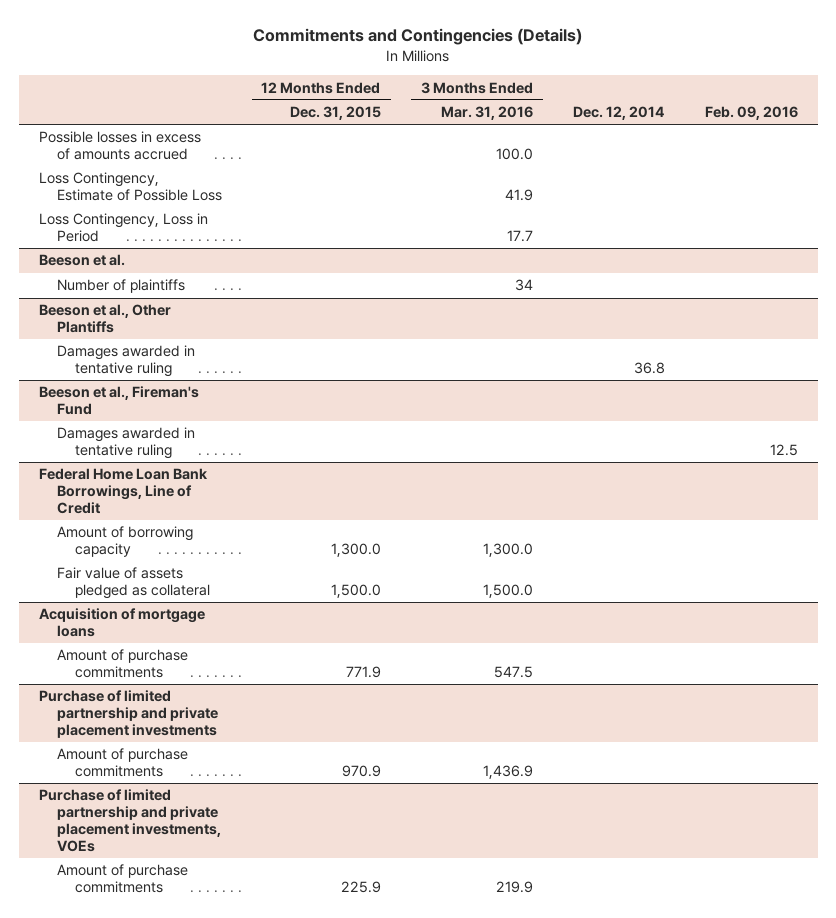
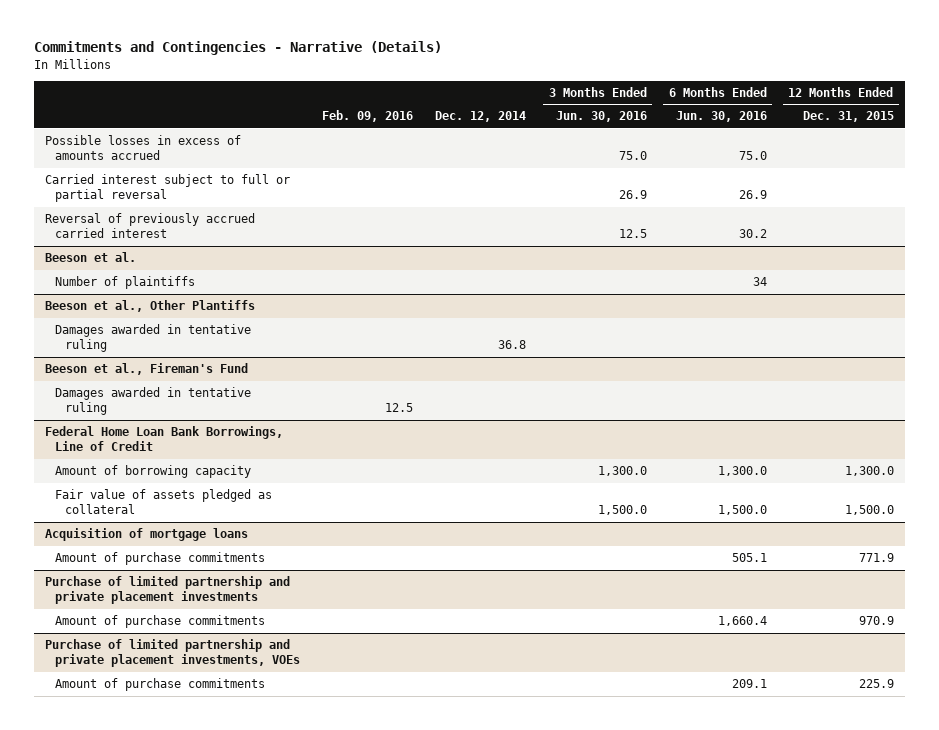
- Commitments and Contingencies (Details)
+ Commitments and Contingencies - Narrative (Details)
- | 12 Months Ended Dec. 31, 2015 | 3 Months Ended Mar. 31, 2016 | Dec. 12, 2014 | Feb. 09, 2016
+ | Feb. 09, 2016 | Dec. 12, 2014 | 3 Months Ended Jun. 30, 2016 | 6 Months Ended Jun. 30, 2016 | 12 Months Ended Dec. 31, 2015
- Loss Contingency, Estimate of Possible Loss | | 41.9 | |
- Loss Contingency, Loss in Period | | 17.7 | |
+ Carried interest subject to full or partial reversal | | | 26.9 | 26.9 |
+ Reversal of previously accrued carried interest | | | 12.5 | 30.2 |

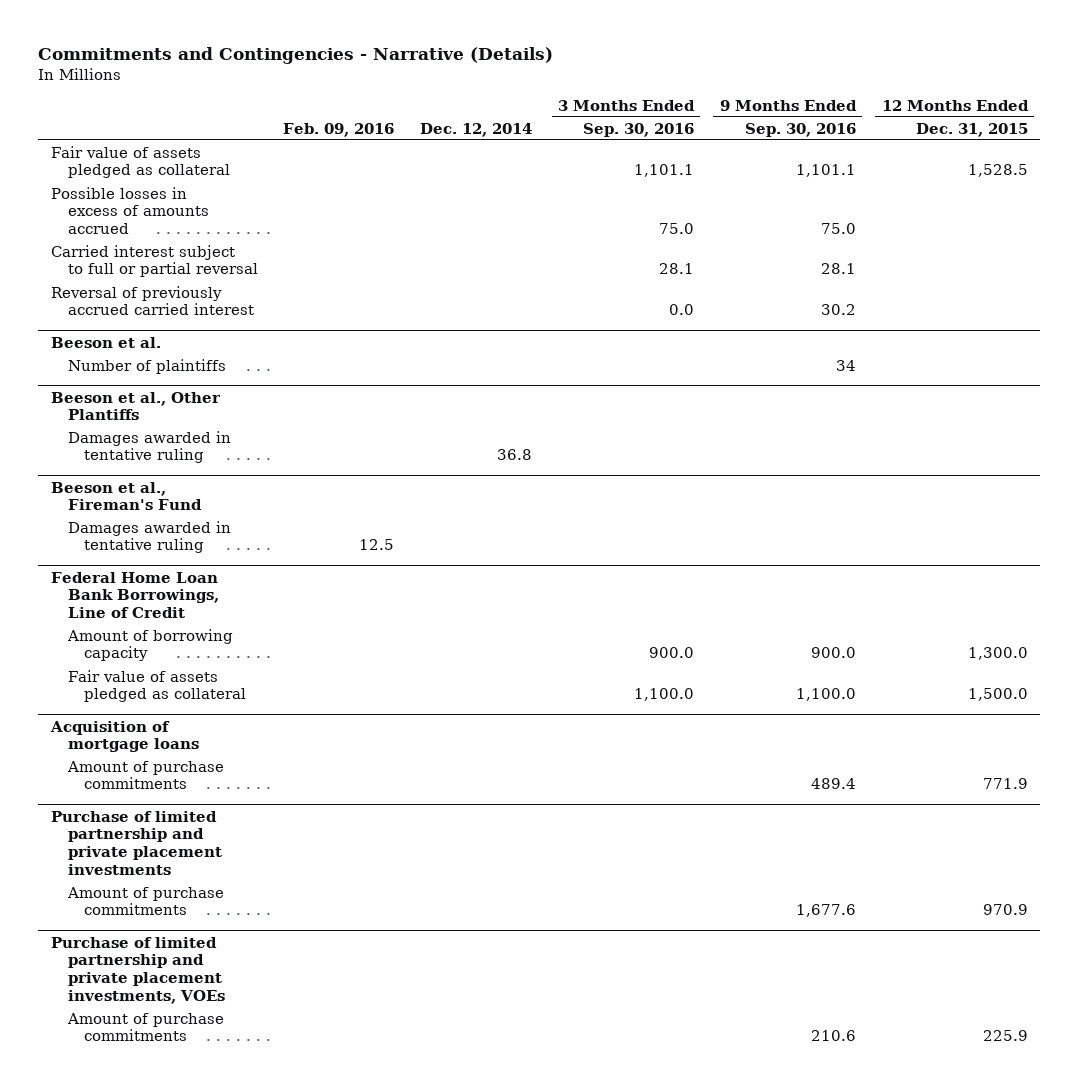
- | Feb. 09, 2016 | Dec. 12, 2014 | 3 Months Ended Jun. 30, 2016 | 6 Months Ended Jun. 30, 2016 | 12 Months Ended Dec. 31, 2015
+ | Feb. 09, 2016 | Dec. 12, 2014 | 3 Months Ended Sep. 30, 2016 | 9 Months Ended Sep. 30, 2016 | 12 Months Ended Dec. 31, 2015
+ Fair value of assets pledged as collateral | | | 1,101.1 | 1,101.1 | 1,528.5

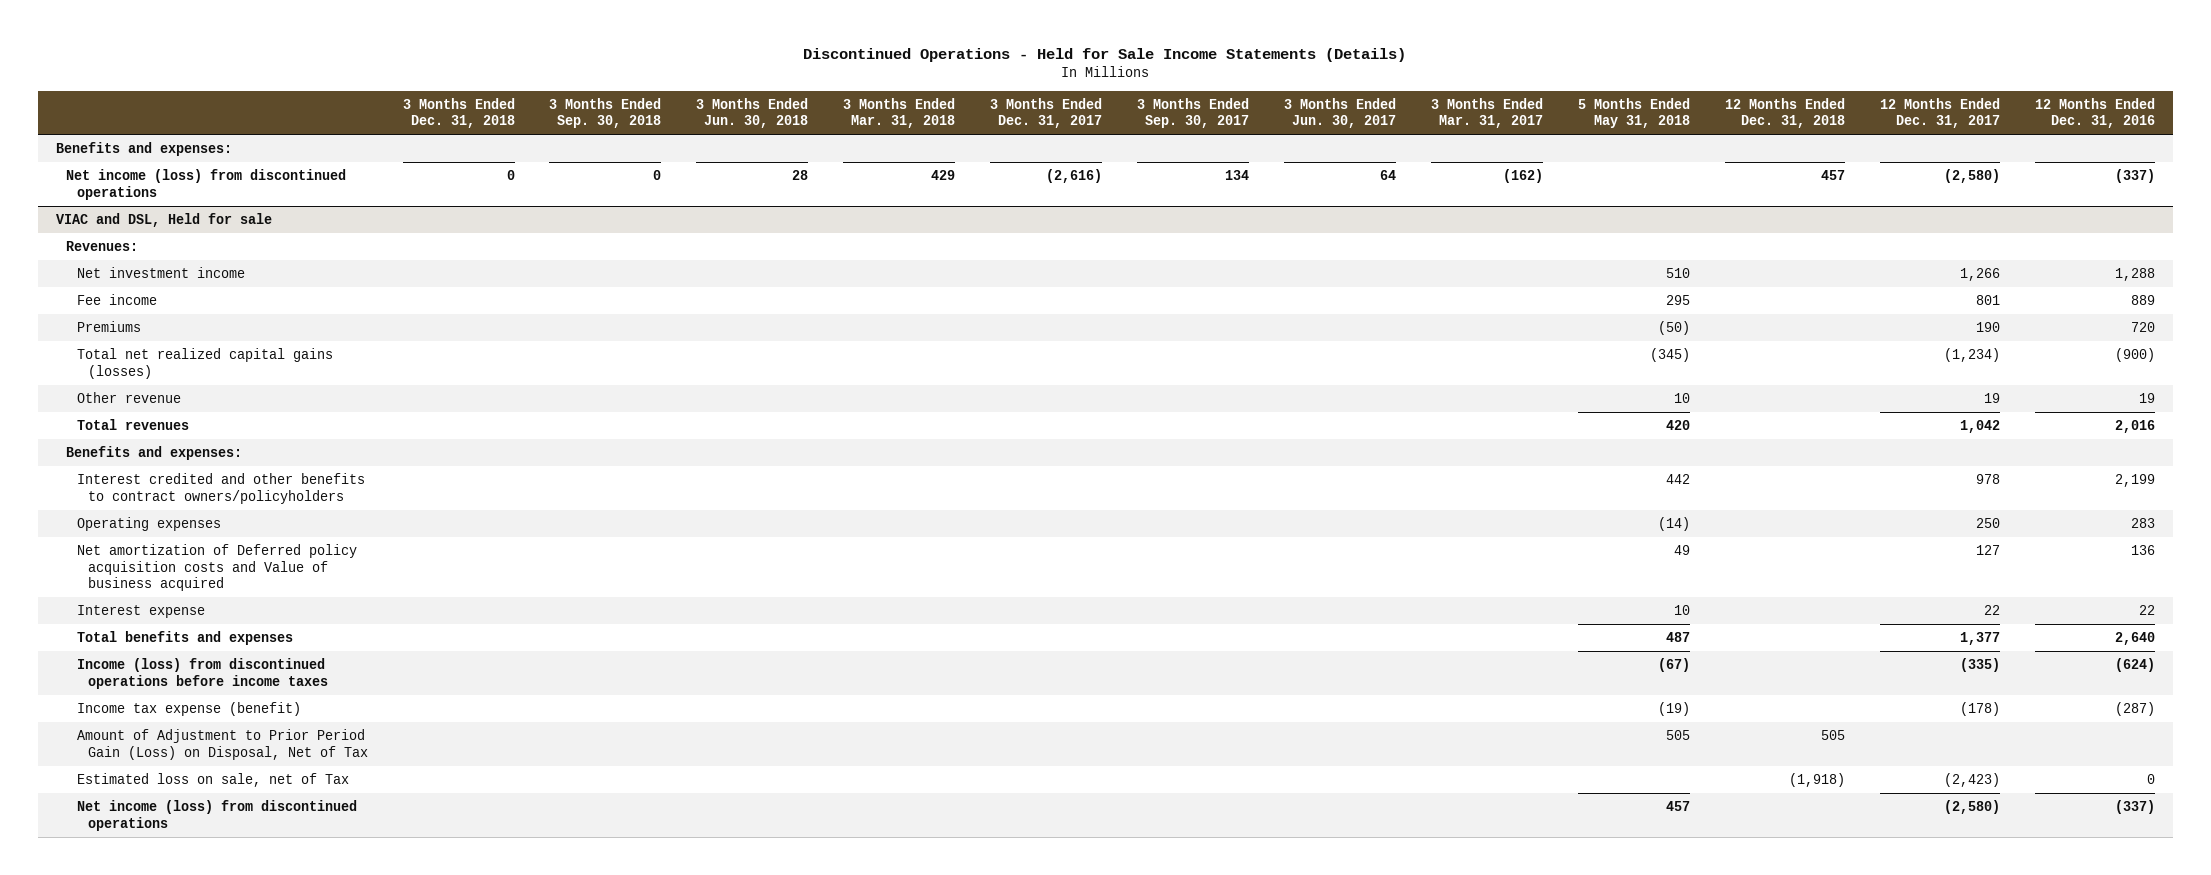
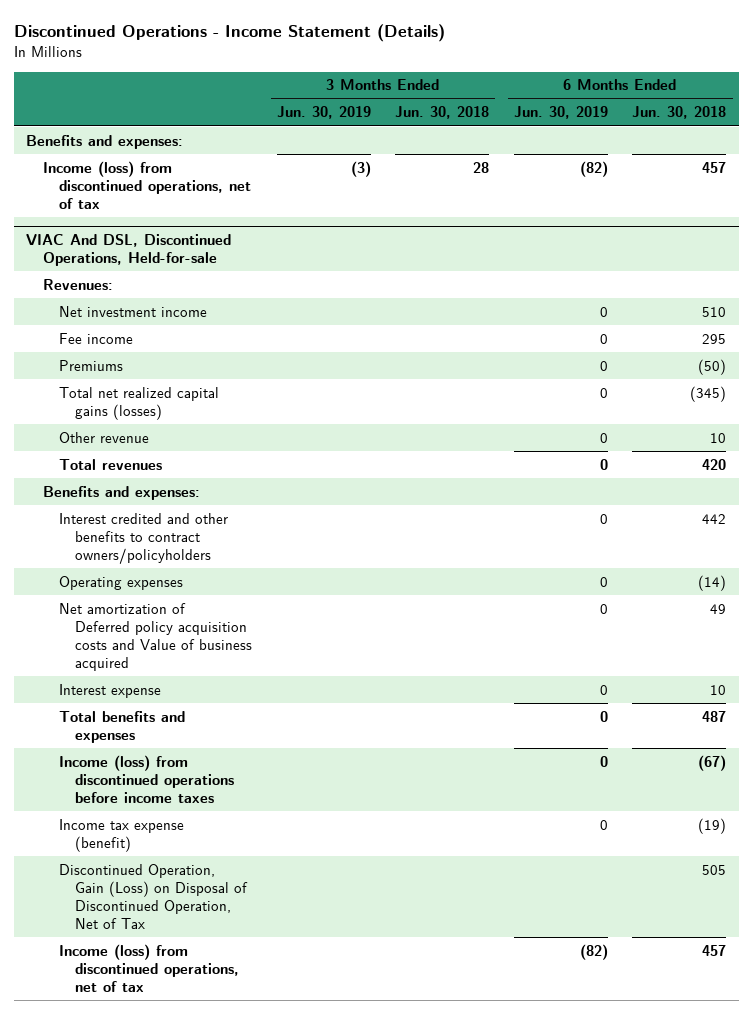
- Discontinued Operations - Held for Sale Income Statements (Details)
+ Discontinued Operations - Income Statement (Details)
- | 3 Months Ended Dec. 31, 2018 | 3 Months Ended Sep. 30, 2018 | 3 Months Ended Jun. 30, 2018 | 3 Months Ended Mar. 31, 2018 | 3 Months Ended Dec. 31, 2017 | 3 Months Ended Sep. 30, 2017 | 3 Months Ended Jun. 30, 2017 | 3 Months Ended Mar. 31, 2017 | 5 Months Ended May 31, 2018 | 12 Months Ended Dec. 31, 2018 | 12 Months Ended Dec. 31, 2017 | 12 Months Ended Dec. 31, 2016
+ | 3 Months Ended Jun. 30, 2019 | 3 Months Ended Jun. 30, 2018 | 6 Months Ended Jun. 30, 2019 | 6 Months Ended Jun. 30, 2018
- Net income (loss) from discontinued operations | 0 | 0 | 28 | 429 | (2,616) | 134 | 64 | (162) | | 457 | (2,580) | (337)
- VIAC and DSL, Held for sale
+ Income (loss) from discontinued operations, net of tax | (3) | 28 | (82) | 457
+ VIAC And DSL, Discontinued Operations, Held-for-sale
- Amount of Adjustment to Prior Period Gain (Loss) on Disposal, Net of Tax | | | | | | | | | 505 | 505 | |
- Estimated loss on sale, net of Tax | | | | | | | | | | (1,918) | (2,423) | 0
- Net income (loss) from discontinued operations | | | | | | | | | 457 | | (2,580) | (337)
+ Discontinued Operation, Gain (Loss) on Disposal of Discontinued Operation, Net of Tax | | | | 505
+ Income (loss) from discontinued operations, net of tax | | | (82) | 457

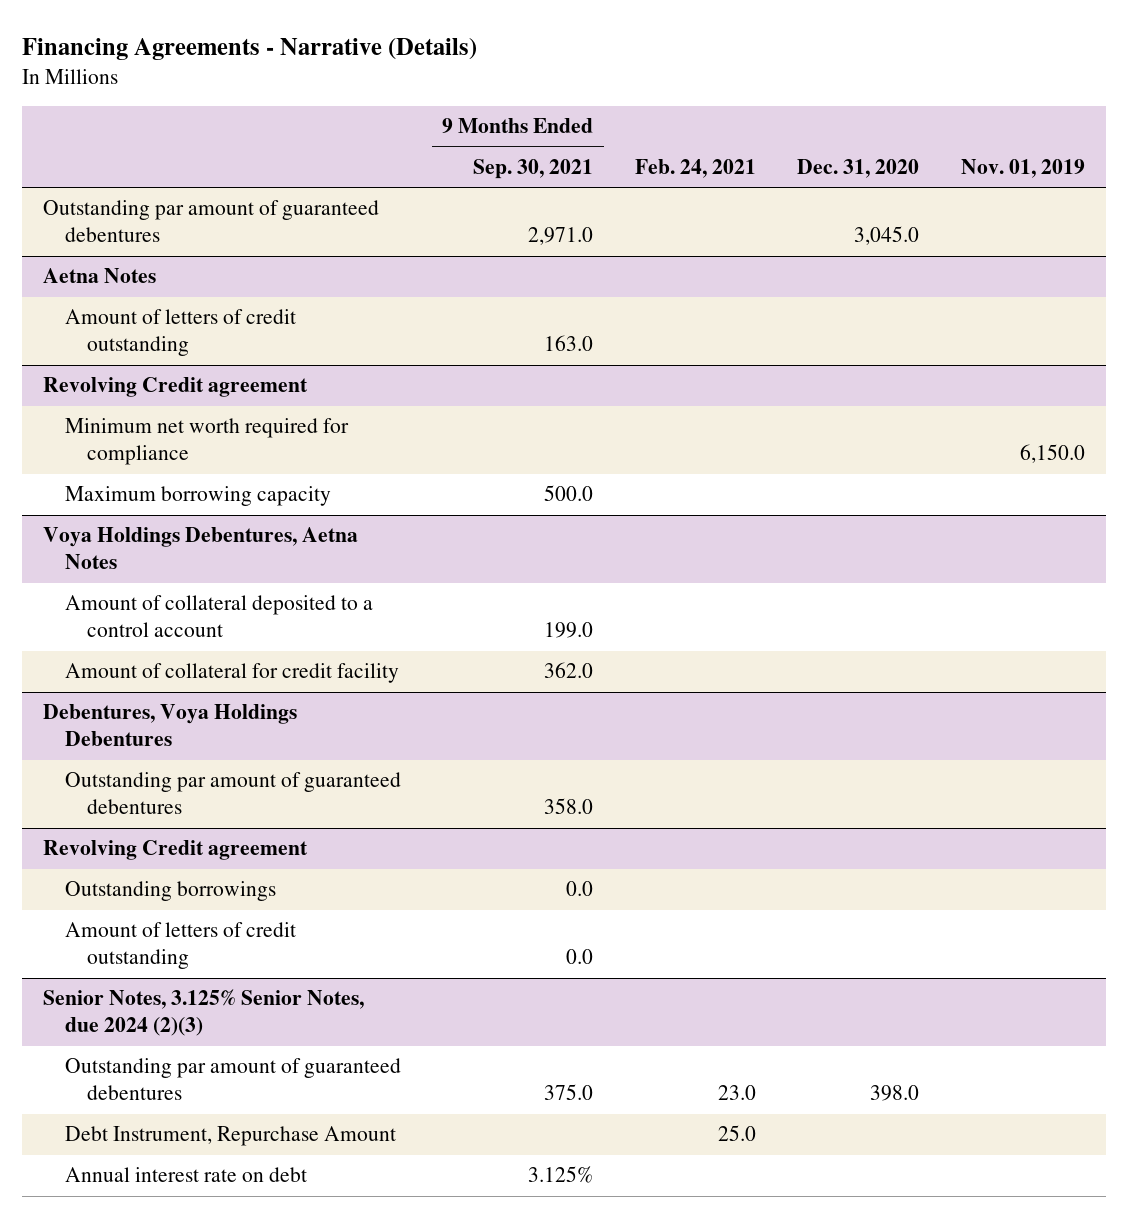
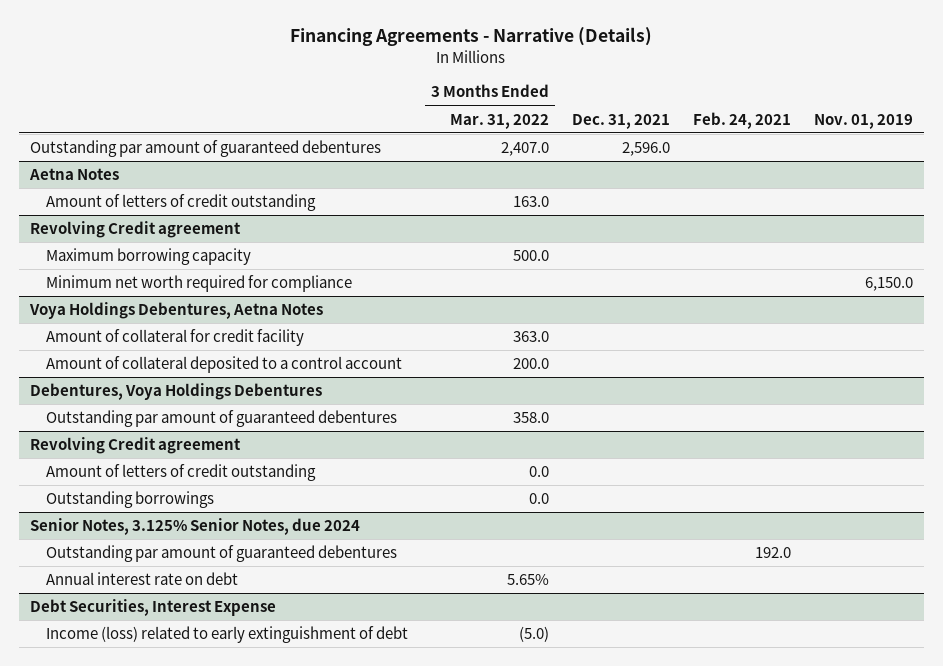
- | 9 Months Ended Sep. 30, 2021 | Feb. 24, 2021 | Dec. 31, 2020 | Nov. 01, 2019
+ | 3 Months Ended Mar. 31, 2022 | Dec. 31, 2021 | Feb. 24, 2021 | Nov. 01, 2019
@ Revolving Credit agreement
moved down: Minimum net worth required for compliance | | | | 6,150.0
@ Voya Holdings Debentures, Aetna Notes
moved down: Amount of collateral deposited to a control account | 200.0 | | |
- Senior Notes, 3.125% Senior Notes, due 2024 (2)(3)
- Outstanding par amount of guaranteed debentures | 375.0 | 23.0 | 398.0 |
- Debt Instrument, Repurchase Amount | | 25.0 | |
@ Revolving Credit agreement
moved down: Outstanding borrowings | 0.0 | | |
+ Senior Notes, 3.125% Senior Notes, due 2024
+ Outstanding par amount of guaranteed debentures | | | 192.0 |
+ Debt Securities, Interest Expense
+ Income (loss) related to early extinguishment of debt | (5.0) | | |

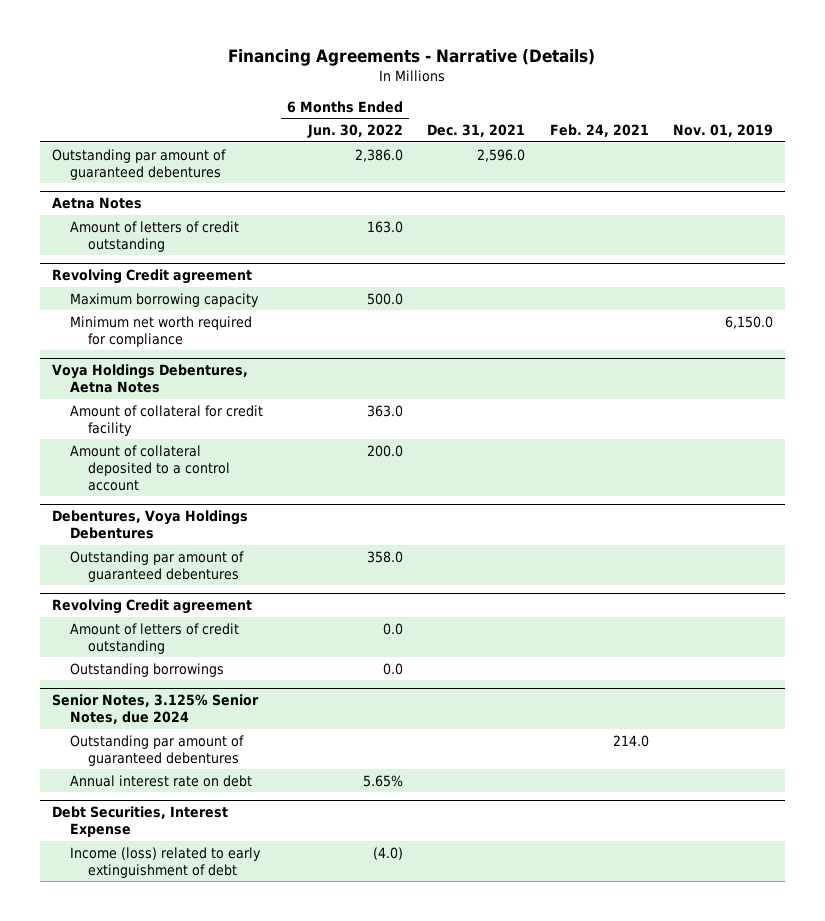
- | 3 Months Ended Mar. 31, 2022 | Dec. 31, 2021 | Feb. 24, 2021 | Nov. 01, 2019
+ | 6 Months Ended Jun. 30, 2022 | Dec. 31, 2021 | Feb. 24, 2021 | Nov. 01, 2019
@ Senior Notes, 3.125% Senior Notes, due 2024
- Outstanding par amount of guaranteed debentures | | | 192.0 |
+ Outstanding par amount of guaranteed debentures | | | 214.0 |

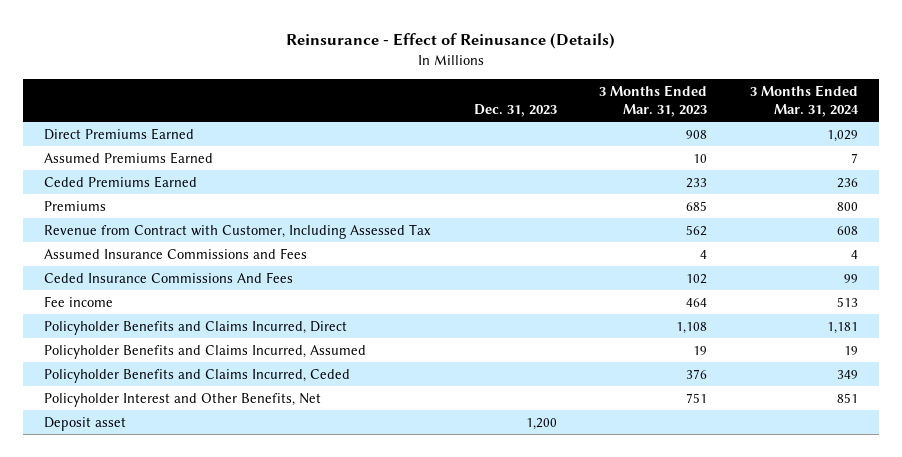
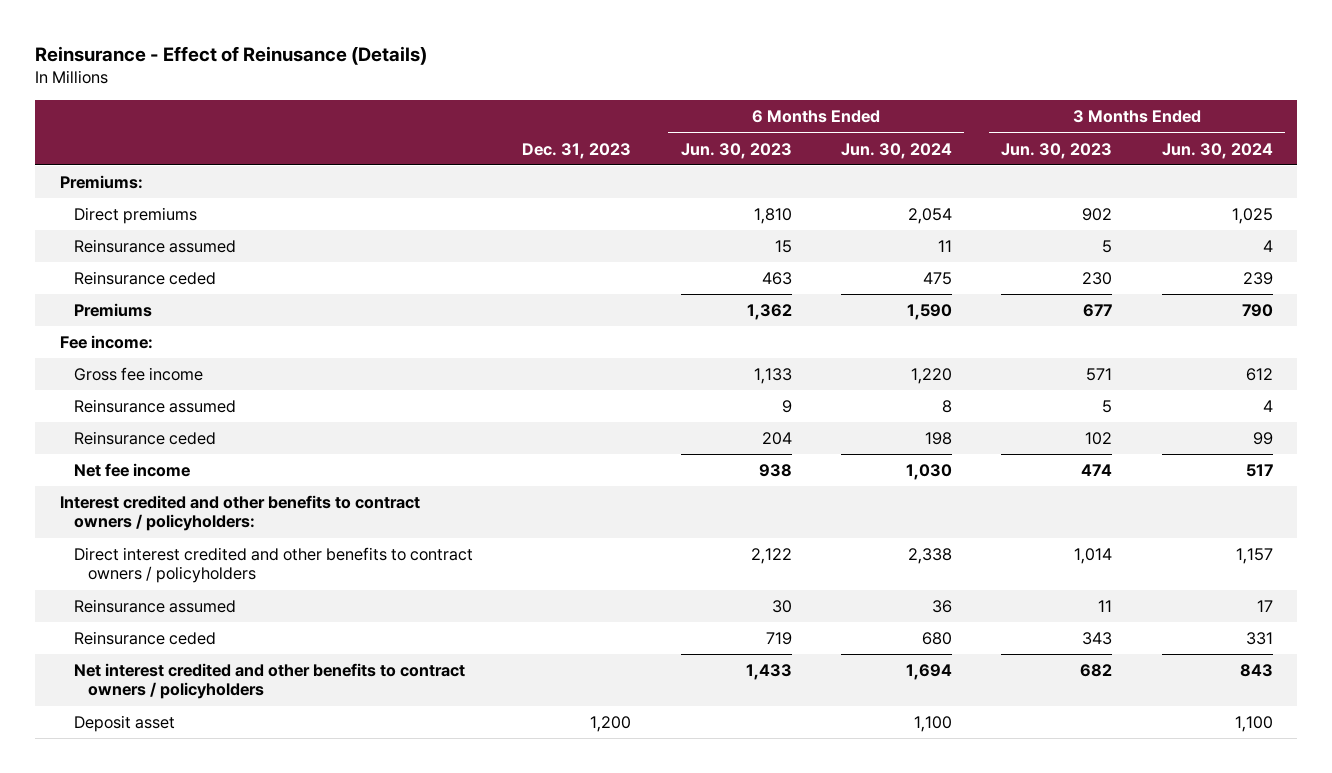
- | Dec. 31, 2023 | 3 Months Ended Mar. 31, 2023 | 3 Months Ended Mar. 31, 2024
+ | Dec. 31, 2023 | 6 Months Ended Jun. 30, 2023 | 6 Months Ended Jun. 30, 2024 | 3 Months Ended Jun. 30, 2023 | 3 Months Ended Jun. 30, 2024
- Direct Premiums Earned | | 908 | 1,029
- Assumed Premiums Earned | | 10 | 7
- Ceded Premiums Earned | | 233 | 236
+ Premiums:
+ Direct premiums | | 1,810 | 2,054 | 902 | 1,025
+ Reinsurance assumed | | 15 | 11 | 5 | 4
+ Reinsurance ceded | | 463 | 475 | 230 | 239
- Revenue from Contract with Customer, Including Assessed Tax | | 562 | 608
- Assumed Insurance Commissions and Fees | | 4 | 4
- Ceded Insurance Commissions And Fees | | 102 | 99
- Fee income | | 464 | 513
- Policyholder Benefits and Claims Incurred, Direct | | 1,108 | 1,181
- Policyholder Benefits and Claims Incurred, Assumed | | 19 | 19
- Policyholder Benefits and Claims Incurred, Ceded | | 376 | 349
- Policyholder Interest and Other Benefits, Net | | 751 | 851
+ Fee income:
+ Gross fee income | | 1,133 | 1,220 | 571 | 612
+ Reinsurance assumed | | 9 | 8 | 5 | 4
+ Reinsurance ceded | | 204 | 198 | 102 | 99
+ Net fee income | | 938 | 1,030 | 474 | 517
+ Interest credited and other benefits to contract owners / policyholders:
+ Direct interest credited and other benefits to contract owners / policyholders | | 2,122 | 2,338 | 1,014 | 1,157
+ Reinsurance assumed | | 30 | 36 | 11 | 17
+ Reinsurance ceded | | 719 | 680 | 343 | 331
+ Net interest credited and other benefits to contract owners / policyholders | | 1,433 | 1,694 | 682 | 843

